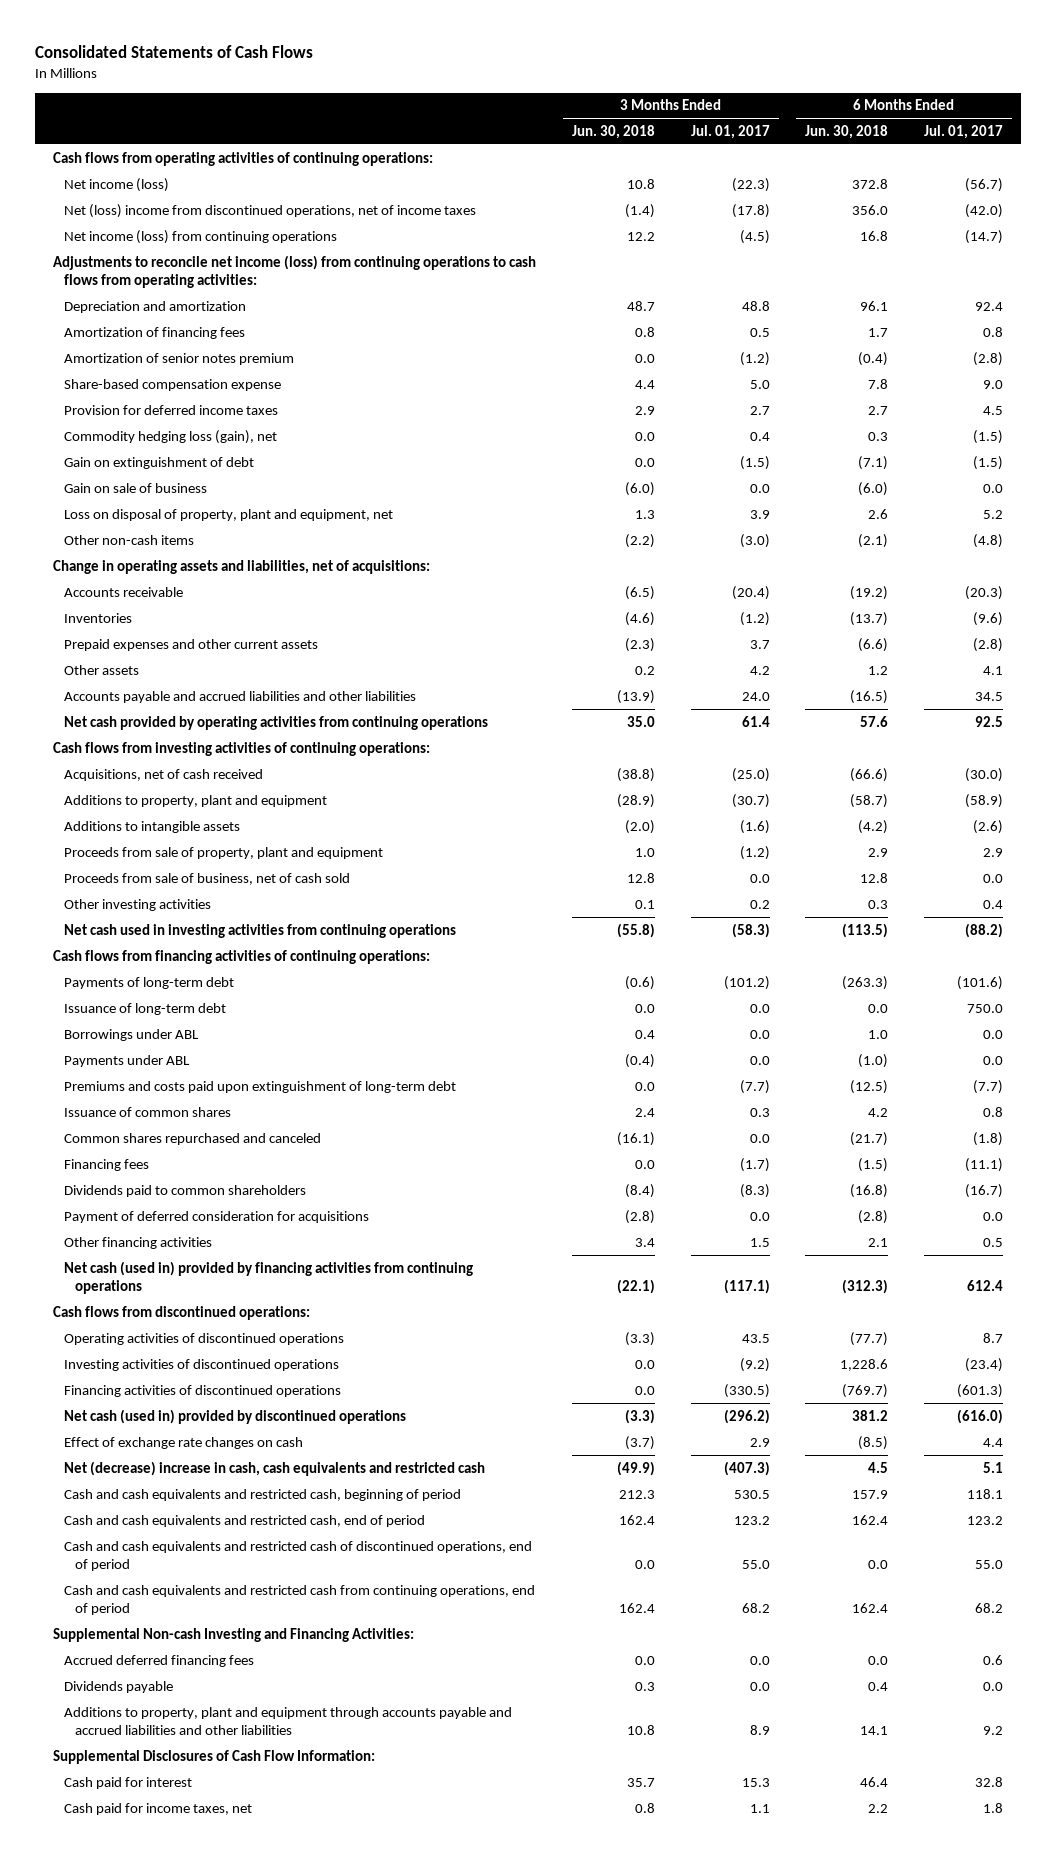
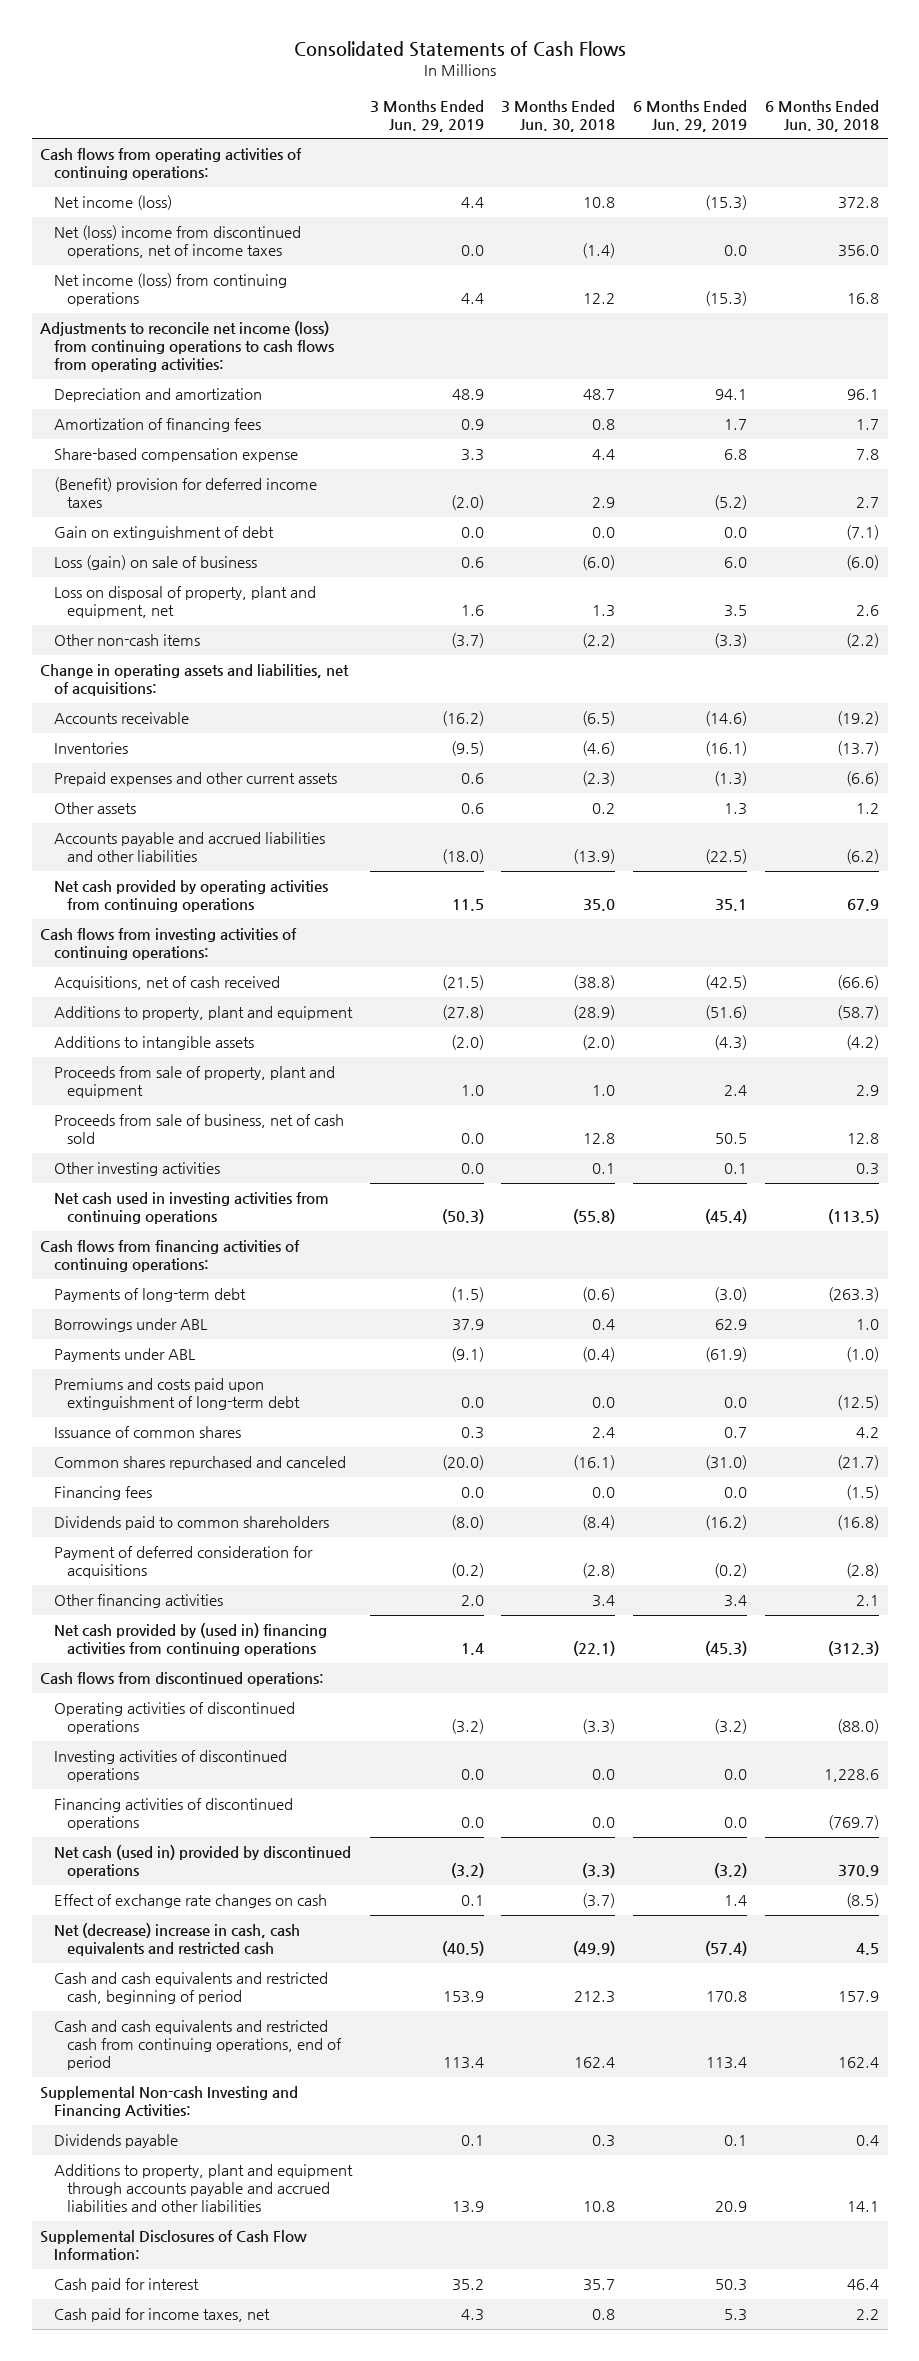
- | 3 Months Ended Jun. 30, 2018 | 3 Months Ended Jul. 01, 2017 | 6 Months Ended Jun. 30, 2018 | 6 Months Ended Jul. 01, 2017
+ | 3 Months Ended Jun. 29, 2019 | 3 Months Ended Jun. 30, 2018 | 6 Months Ended Jun. 29, 2019 | 6 Months Ended Jun. 30, 2018
- Amortization of senior notes premium | 0.0 | (1.2) | (0.4) | (2.8)
- Provision for deferred income taxes | 2.9 | 2.7 | 2.7 | 4.5
- Commodity hedging loss (gain), net | 0.0 | 0.4 | 0.3 | (1.5)
+ (Benefit) provision for deferred income taxes | (2.0) | 2.9 | (5.2) | 2.7
- Gain on sale of business | (6.0) | 0.0 | (6.0) | 0.0
+ Loss (gain) on sale of business | 0.6 | (6.0) | 6.0 | (6.0)
- Other non-cash items | (2.2) | (3.0) | (2.1) | (4.8)
+ Other non-cash items | (3.7) | (2.2) | (3.3) | (2.2)
- Accounts payable and accrued liabilities and other liabilities | (13.9) | 24.0 | (16.5) | 34.5
- Net cash provided by operating activities from continuing operations | 35.0 | 61.4 | 57.6 | 92.5
+ Accounts payable and accrued liabilities and other liabilities | (18.0) | (13.9) | (22.5) | (6.2)
+ Net cash provided by operating activities from continuing operations | 11.5 | 35.0 | 35.1 | 67.9
- Issuance of long-term debt | 0.0 | 0.0 | 0.0 | 750.0
- Net cash (used in) provided by financing activities from continuing operations | (22.1) | (117.1) | (312.3) | 612.4
+ Net cash provided by (used in) financing activities from continuing operations | 1.4 | (22.1) | (45.3) | (312.3)
- Operating activities of discontinued operations | (3.3) | 43.5 | (77.7) | 8.7
+ Operating activities of discontinued operations | (3.2) | (3.3) | (3.2) | (88.0)
- Net cash (used in) provided by discontinued operations | (3.3) | (296.2) | 381.2 | (616.0)
+ Net cash (used in) provided by discontinued operations | (3.2) | (3.3) | (3.2) | 370.9
- Cash and cash equivalents and restricted cash, end of period | 162.4 | 123.2 | 162.4 | 123.2
- Cash and cash equivalents and restricted cash of discontinued operations, end of period | 0.0 | 55.0 | 0.0 | 55.0
- Accrued deferred financing fees | 0.0 | 0.0 | 0.0 | 0.6

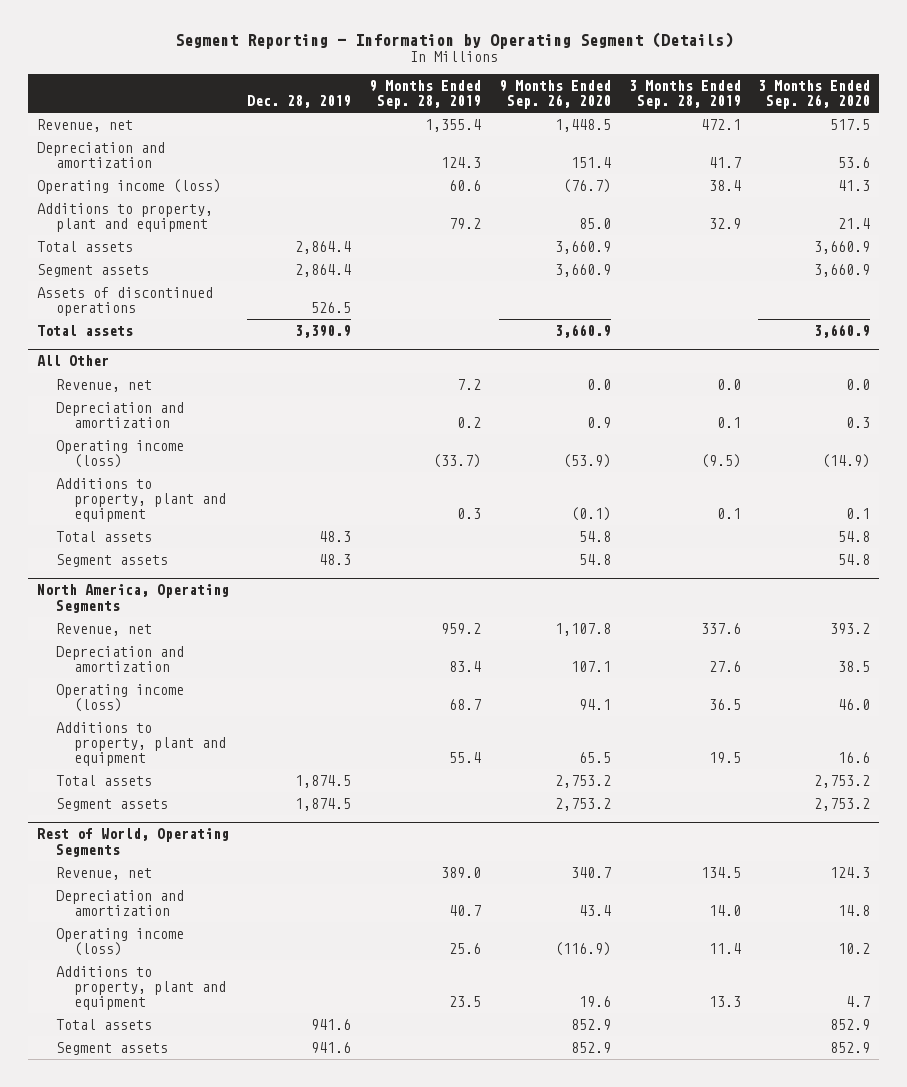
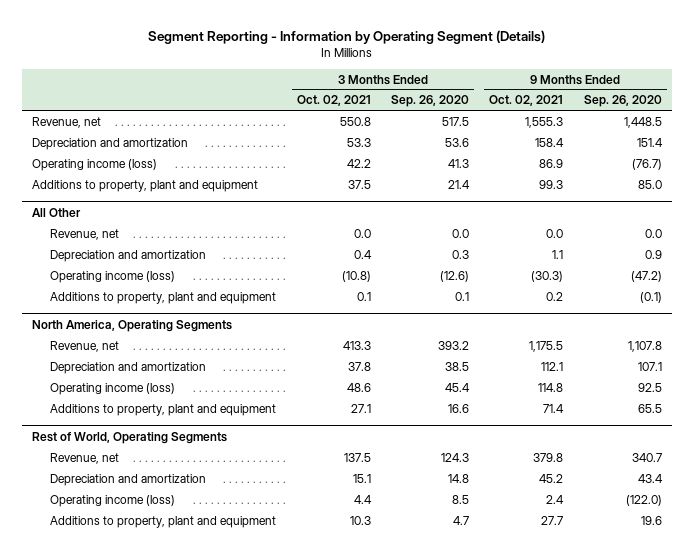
- | Dec. 28, 2019 | 9 Months Ended Sep. 28, 2019 | 9 Months Ended Sep. 26, 2020 | 3 Months Ended Sep. 28, 2019 | 3 Months Ended Sep. 26, 2020
+ | 3 Months Ended Oct. 02, 2021 | 3 Months Ended Sep. 26, 2020 | 9 Months Ended Oct. 02, 2021 | 9 Months Ended Sep. 26, 2020
- Total assets | 2,864.4 | | 3,660.9 | | 3,660.9
- Segment assets | 2,864.4 | | 3,660.9 | | 3,660.9
- Assets of discontinued operations | 526.5 | | | |
- Total assets | 3,390.9 | | 3,660.9 | | 3,660.9
@ All Other
- Operating income (loss) | | (33.7) | (53.9) | (9.5) | (14.9)
+ Operating income (loss) | (10.8) | (12.6) | (30.3) | (47.2)
- Total assets | 48.3 | | 54.8 | | 54.8
- Segment assets | 48.3 | | 54.8 | | 54.8
@ North America, Operating Segments
- Operating income (loss) | | 68.7 | 94.1 | 36.5 | 46.0
+ Operating income (loss) | 48.6 | 45.4 | 114.8 | 92.5
- Total assets | 1,874.5 | | 2,753.2 | | 2,753.2
- Segment assets | 1,874.5 | | 2,753.2 | | 2,753.2
@ Rest of World, Operating Segments
- Operating income (loss) | | 25.6 | (116.9) | 11.4 | 10.2
+ Operating income (loss) | 4.4 | 8.5 | 2.4 | (122.0)
- Total assets | 941.6 | | 852.9 | | 852.9
- Segment assets | 941.6 | | 852.9 | | 852.9

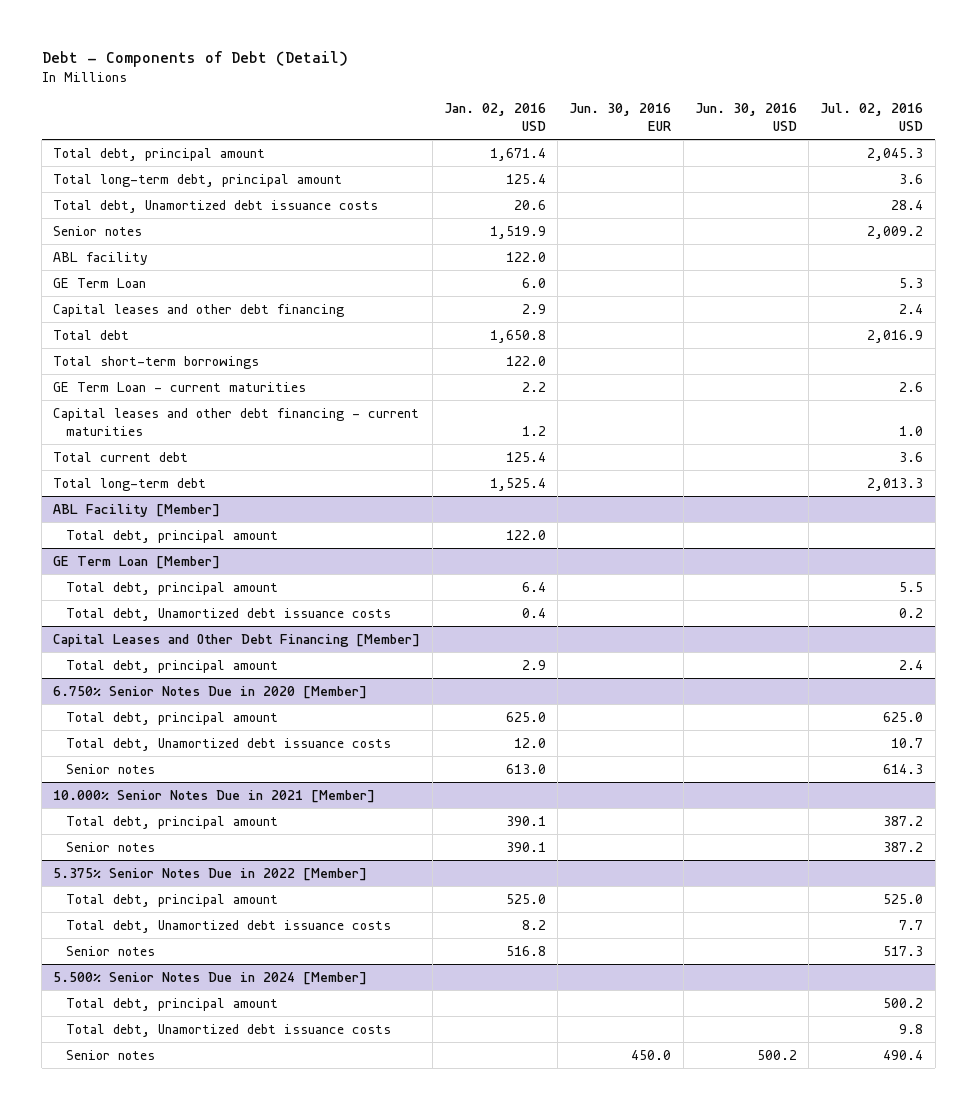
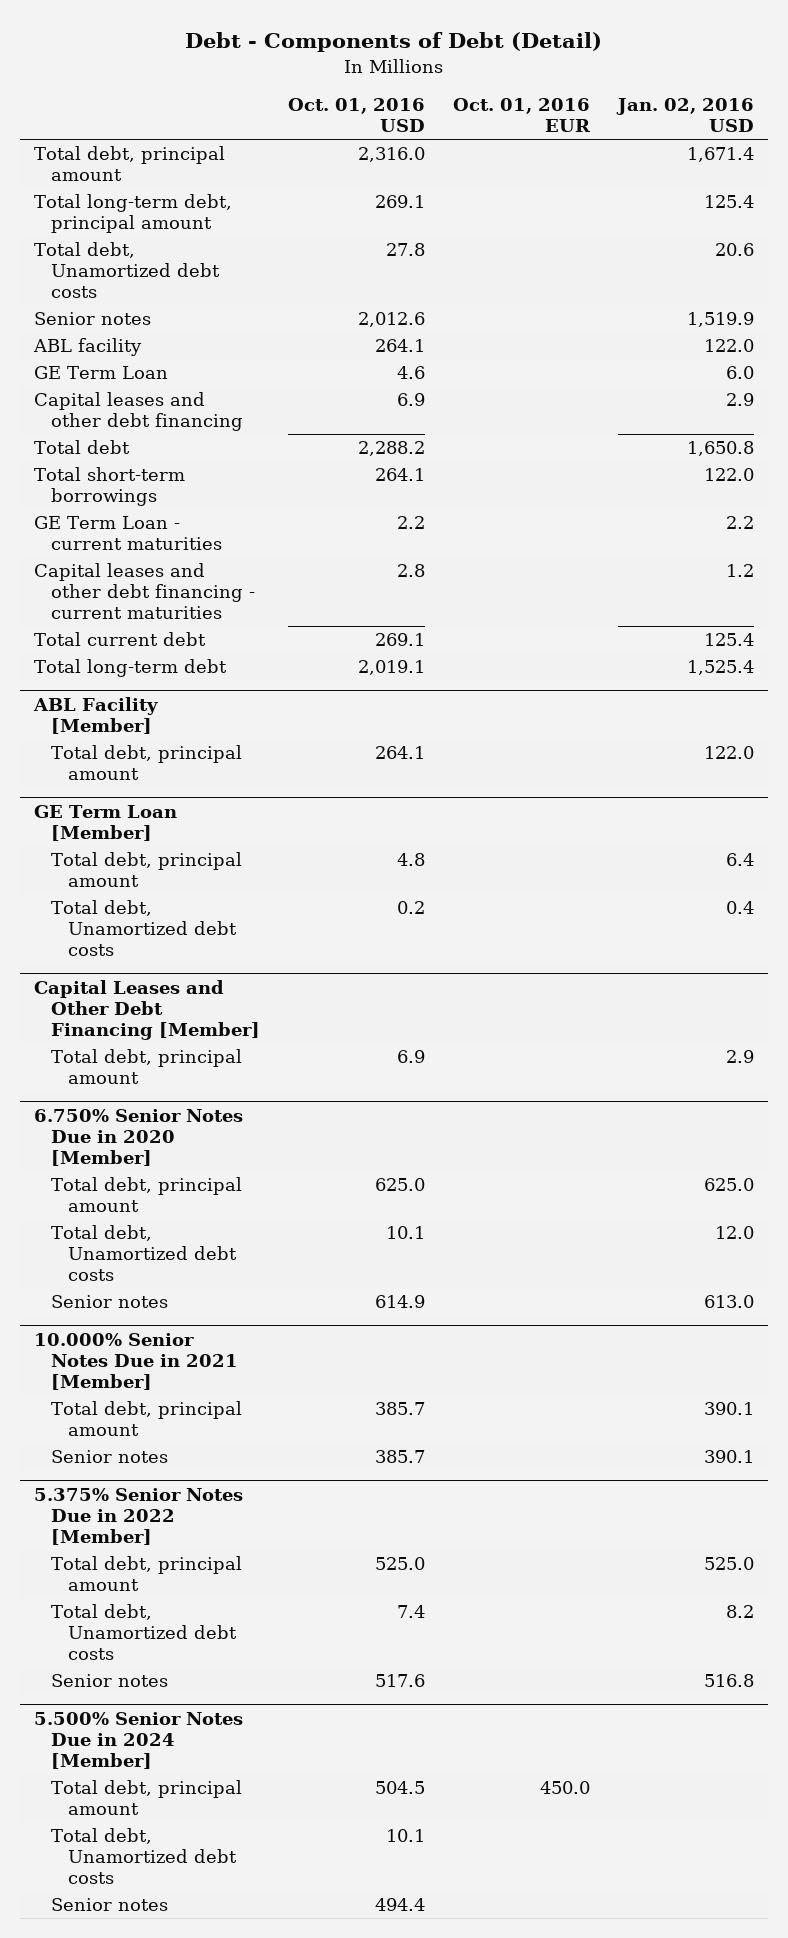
- | Jan. 02, 2016 USD | Jun. 30, 2016 EUR | Jun. 30, 2016 USD | Jul. 02, 2016 USD
+ | Oct. 01, 2016 USD | Oct. 01, 2016 EUR | Jan. 02, 2016 USD
- Total debt, Unamortized debt issuance costs | 20.6 | | | 28.4
+ Total debt, Unamortized debt costs | 27.8 | | 20.6
@ GE Term Loan [Member]
- Total debt, Unamortized debt issuance costs | 0.4 | | | 0.2
+ Total debt, Unamortized debt costs | 0.2 | | 0.4
@ 6.750% Senior Notes Due in 2020 [Member]
- Total debt, Unamortized debt issuance costs | 12.0 | | | 10.7
+ Total debt, Unamortized debt costs | 10.1 | | 12.0
@ 5.375% Senior Notes Due in 2022 [Member]
- Total debt, Unamortized debt issuance costs | 8.2 | | | 7.7
+ Total debt, Unamortized debt costs | 7.4 | | 8.2
@ 5.500% Senior Notes Due in 2024 [Member]
- Total debt, Unamortized debt issuance costs | | | | 9.8
+ Total debt, Unamortized debt costs | 10.1 | |

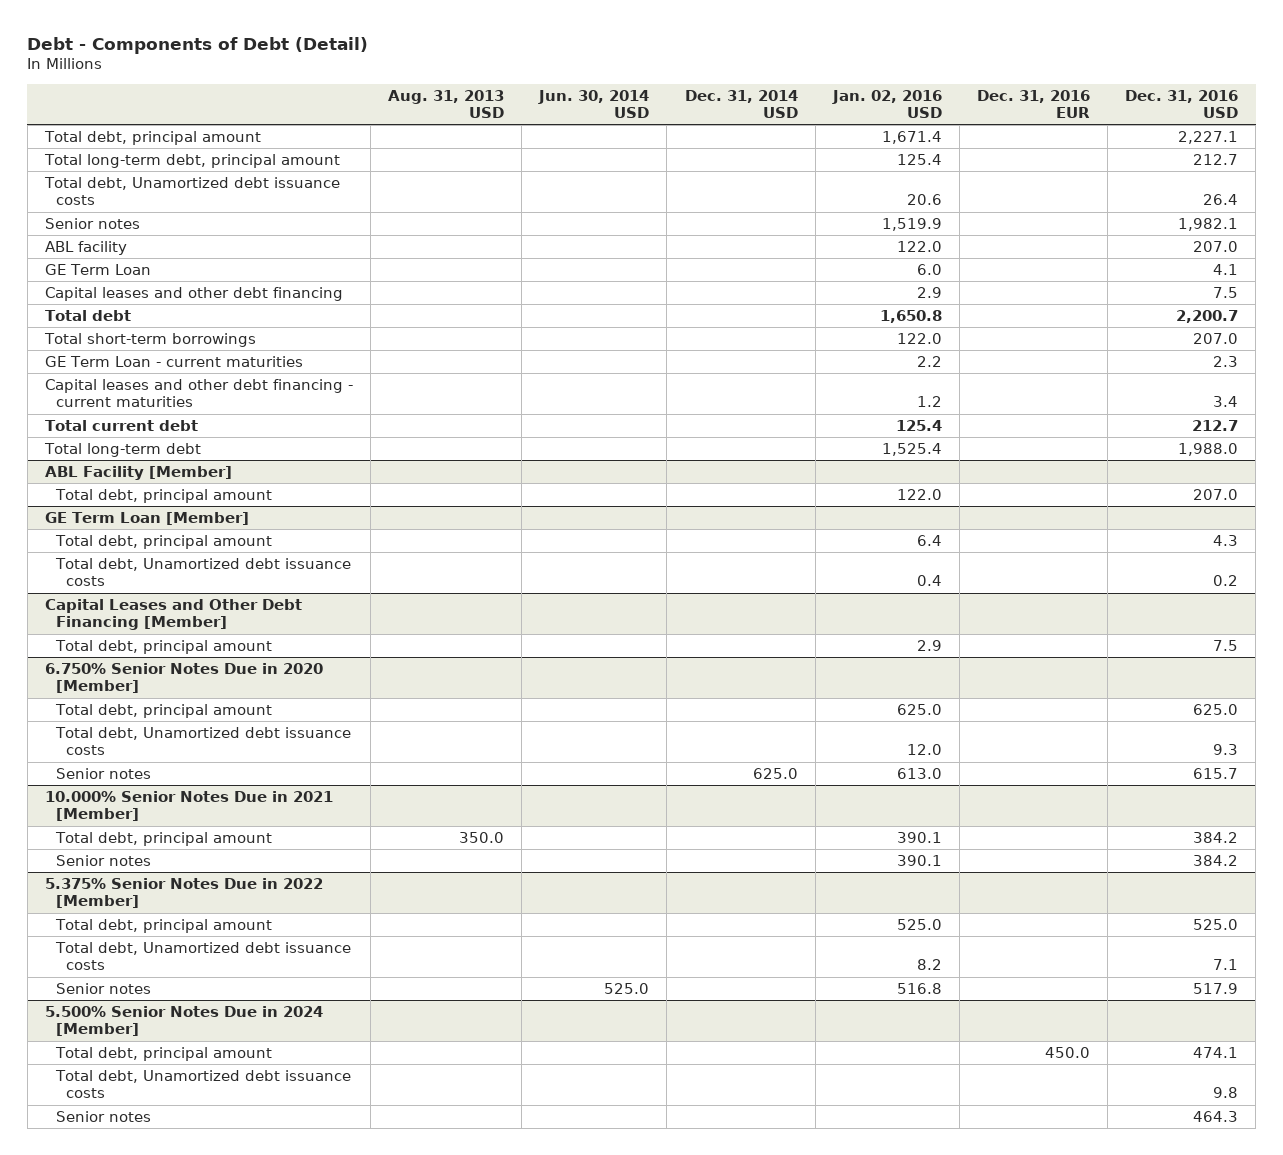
- | Oct. 01, 2016 USD | Oct. 01, 2016 EUR | Jan. 02, 2016 USD
+ | Aug. 31, 2013 USD | Jun. 30, 2014 USD | Dec. 31, 2014 USD | Jan. 02, 2016 USD | Dec. 31, 2016 EUR | Dec. 31, 2016 USD
- Total debt, Unamortized debt costs | 27.8 | | 20.6
+ Total debt, Unamortized debt issuance costs | | | | 20.6 | | 26.4
@ GE Term Loan [Member]
- Total debt, Unamortized debt costs | 0.2 | | 0.4
+ Total debt, Unamortized debt issuance costs | | | | 0.4 | | 0.2
@ 6.750% Senior Notes Due in 2020 [Member]
- Total debt, Unamortized debt costs | 10.1 | | 12.0
+ Total debt, Unamortized debt issuance costs | | | | 12.0 | | 9.3
@ 5.375% Senior Notes Due in 2022 [Member]
- Total debt, Unamortized debt costs | 7.4 | | 8.2
+ Total debt, Unamortized debt issuance costs | | | | 8.2 | | 7.1
@ 5.500% Senior Notes Due in 2024 [Member]
- Total debt, Unamortized debt costs | 10.1 | |
+ Total debt, Unamortized debt issuance costs | | | | | | 9.8

